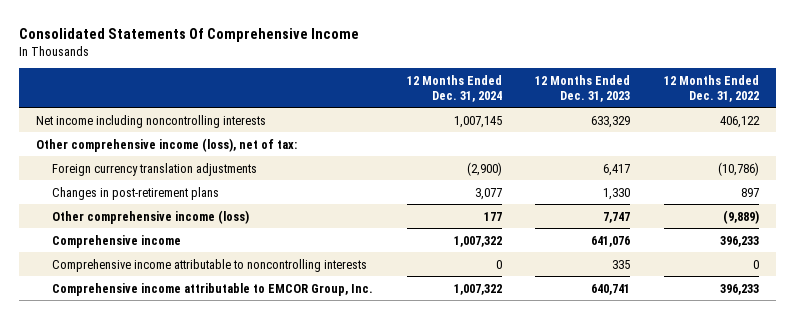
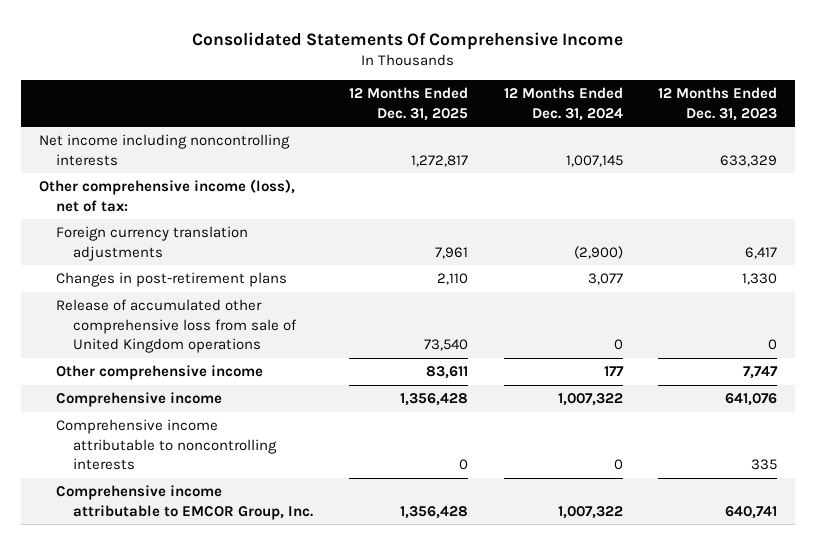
- | 12 Months Ended Dec. 31, 2024 | 12 Months Ended Dec. 31, 2023 | 12 Months Ended Dec. 31, 2022
+ | 12 Months Ended Dec. 31, 2025 | 12 Months Ended Dec. 31, 2024 | 12 Months Ended Dec. 31, 2023
- Other comprehensive income (loss) | 177 | 7,747 | (9,889)
+ Release of accumulated other comprehensive loss from sale of United Kingdom operations | 73,540 | 0 | 0
+ Other comprehensive income | 83,611 | 177 | 7,747

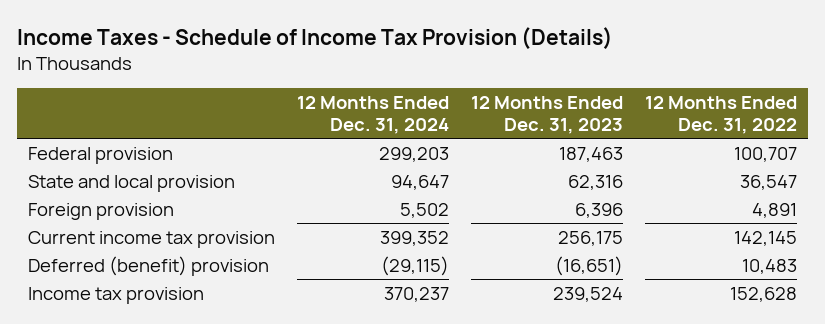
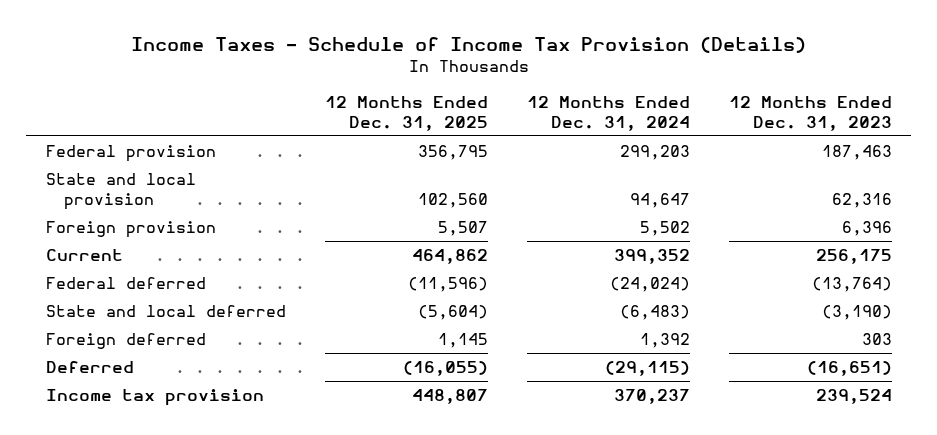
- | 12 Months Ended Dec. 31, 2024 | 12 Months Ended Dec. 31, 2023 | 12 Months Ended Dec. 31, 2022
+ | 12 Months Ended Dec. 31, 2025 | 12 Months Ended Dec. 31, 2024 | 12 Months Ended Dec. 31, 2023
- Current income tax provision | 399,352 | 256,175 | 142,145
- Deferred (benefit) provision | (29,115) | (16,651) | 10,483
+ Current | 464,862 | 399,352 | 256,175
+ Federal deferred | (11,596) | (24,024) | (13,764)
+ State and local deferred | (5,604) | (6,483) | (3,190)
+ Foreign deferred | 1,145 | 1,392 | 303
+ Deferred | (16,055) | (29,115) | (16,651)

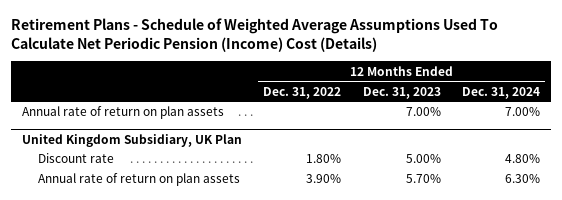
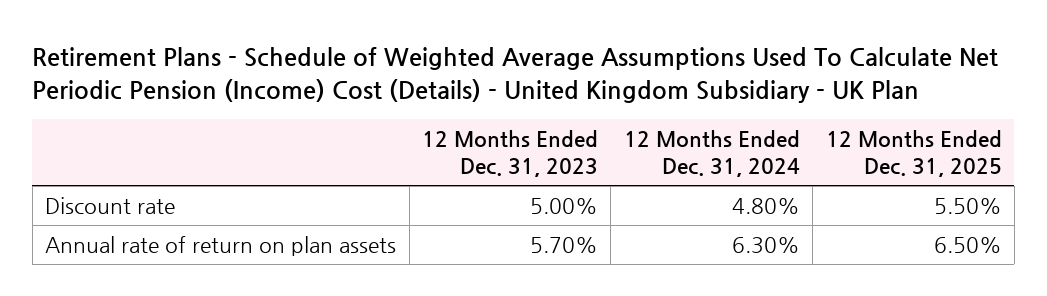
- Retirement Plans - Schedule of Weighted Average Assumptions Used To Calculate Net Periodic Pension (Income) Cost (Details)
+ Retirement Plans - Schedule of Weighted Average Assumptions Used To Calculate Net Periodic Pension (Income) Cost (Details) - United Kingdom Subsidiary - UK Plan
- | 12 Months Ended Dec. 31, 2022 | 12 Months Ended Dec. 31, 2023 | 12 Months Ended Dec. 31, 2024
+ | 12 Months Ended Dec. 31, 2023 | 12 Months Ended Dec. 31, 2024 | 12 Months Ended Dec. 31, 2025
- Annual rate of return on plan assets | | 7.00% | 7.00%
- United Kingdom Subsidiary, UK Plan

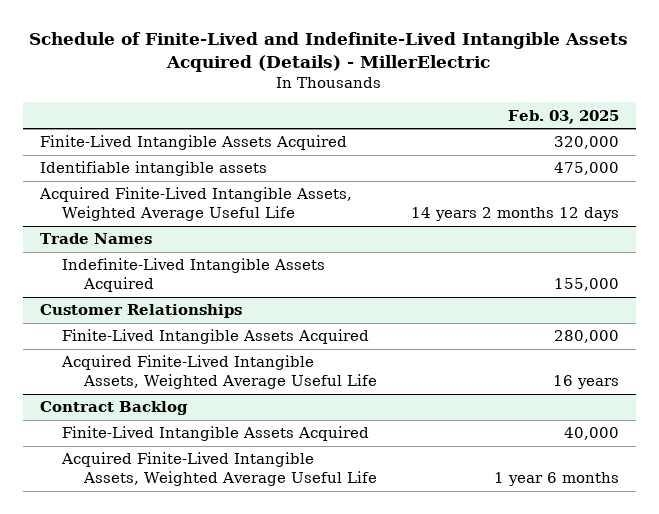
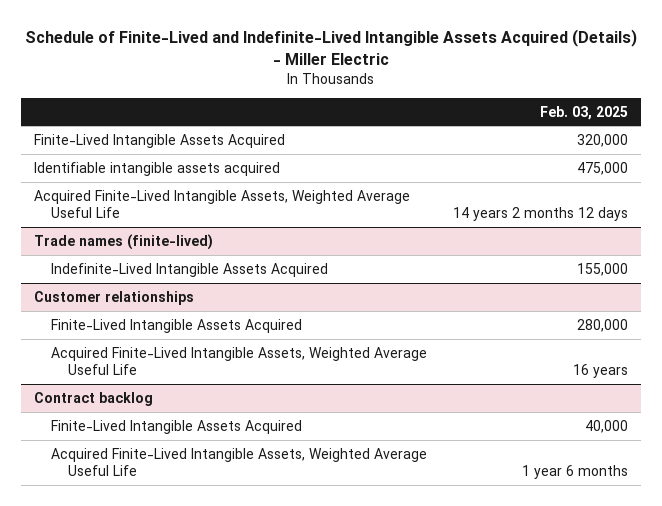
- Schedule of Finite-Lived and Indefinite-Lived Intangible Assets Acquired (Details) - MillerElectric
+ Schedule of Finite-Lived and Indefinite-Lived Intangible Assets Acquired (Details) - Miller Electric
- Identifiable intangible assets | 475,000
+ Identifiable intangible assets acquired | 475,000
- Trade Names
+ Trade names (finite-lived)
- Customer Relationships
+ Customer relationships
- Contract Backlog
+ Contract backlog

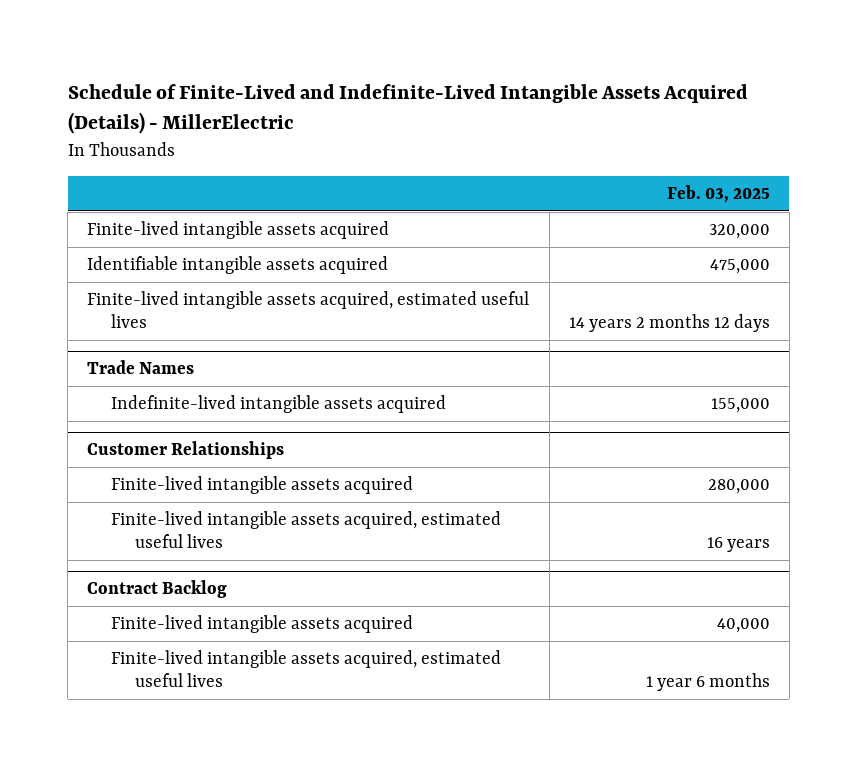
- Schedule of Finite-Lived and Indefinite-Lived Intangible Assets Acquired (Details) - Miller Electric
+ Schedule of Finite-Lived and Indefinite-Lived Intangible Assets Acquired (Details) - MillerElectric
- Finite-Lived Intangible Assets Acquired | 320,000
+ Finite-lived intangible assets acquired | 320,000
- Acquired Finite-Lived Intangible Assets, Weighted Average Useful Life | 14 years 2 months 12 days
- Trade names (finite-lived)
- Indefinite-Lived Intangible Assets Acquired | 155,000
- Customer relationships
- Finite-Lived Intangible Assets Acquired | 280,000
- Acquired Finite-Lived Intangible Assets, Weighted Average Useful Life | 16 years
- Contract backlog
- Finite-Lived Intangible Assets Acquired | 40,000
- Acquired Finite-Lived Intangible Assets, Weighted Average Useful Life | 1 year 6 months
+ Finite-lived intangible assets acquired, estimated useful lives | 14 years 2 months 12 days
+ Trade Names
+ Indefinite-lived intangible assets acquired | 155,000
+ Customer Relationships
+ Finite-lived intangible assets acquired | 280,000
+ Finite-lived intangible assets acquired, estimated useful lives | 16 years
+ Contract Backlog
+ Finite-lived intangible assets acquired | 40,000
+ Finite-lived intangible assets acquired, estimated useful lives | 1 year 6 months

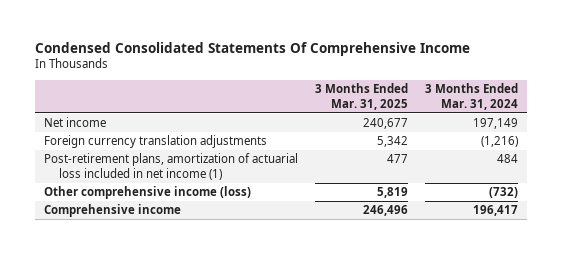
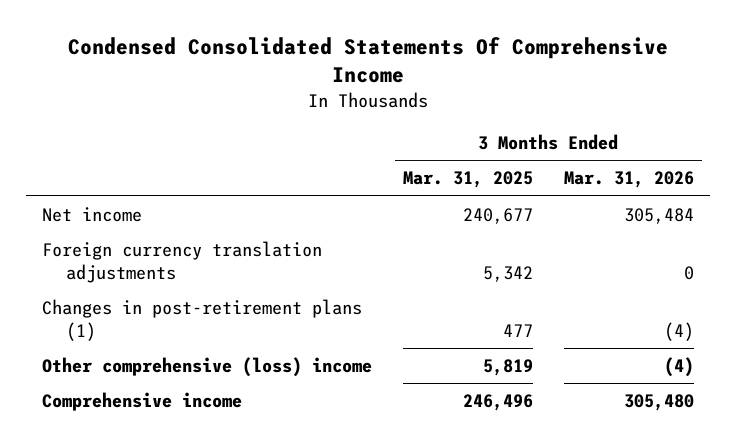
- | 3 Months Ended Mar. 31, 2025 | 3 Months Ended Mar. 31, 2024
+ | 3 Months Ended Mar. 31, 2025 | 3 Months Ended Mar. 31, 2026
- Post-retirement plans, amortization of actuarial loss included in net income (1) | 477 | 484
- Other comprehensive income (loss) | 5,819 | (732)
+ Changes in post-retirement plans (1) | 477 | (4)
+ Other comprehensive (loss) income | 5,819 | (4)

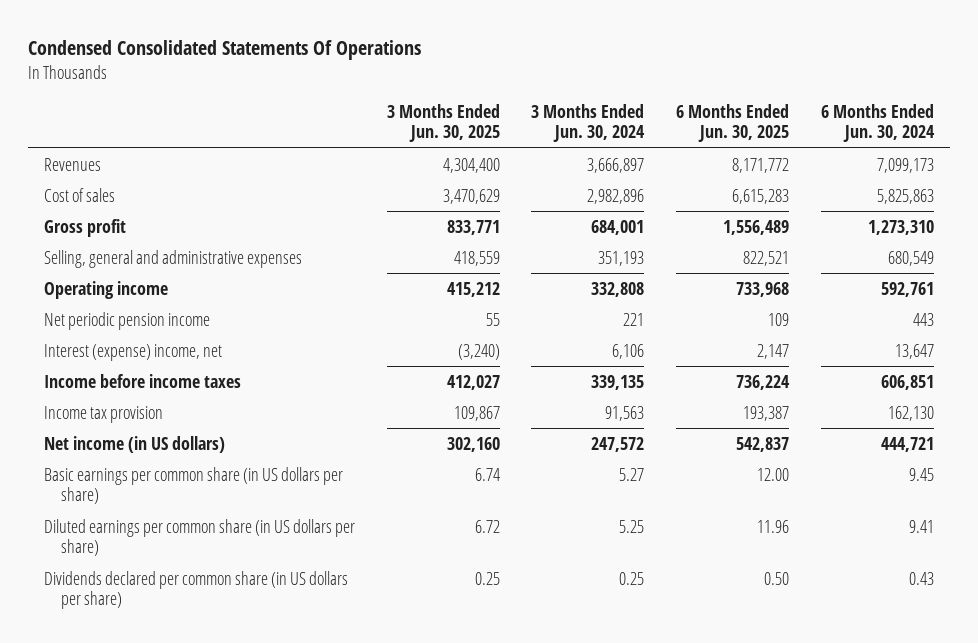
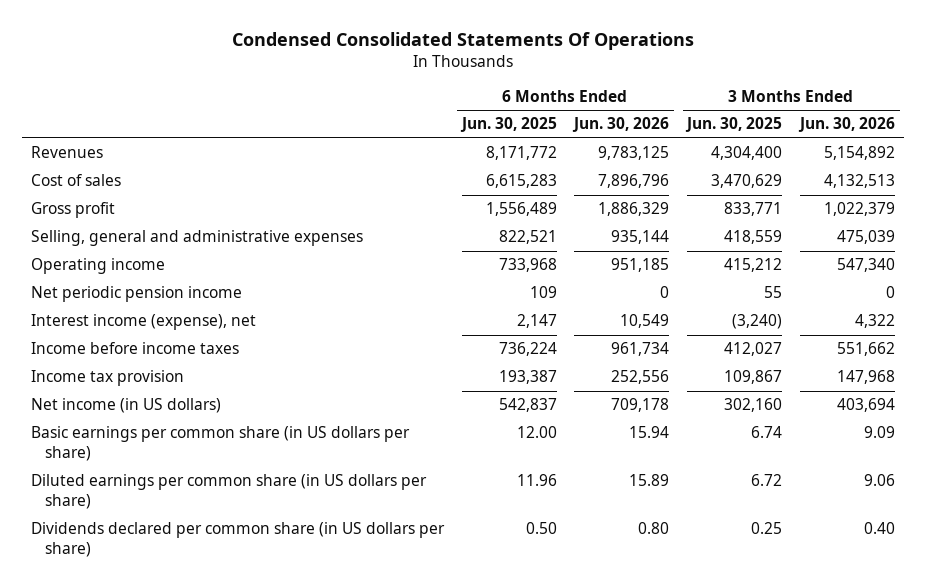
- | 3 Months Ended Jun. 30, 2025 | 3 Months Ended Jun. 30, 2024 | 6 Months Ended Jun. 30, 2025 | 6 Months Ended Jun. 30, 2024
+ | 6 Months Ended Jun. 30, 2025 | 6 Months Ended Jun. 30, 2026 | 3 Months Ended Jun. 30, 2025 | 3 Months Ended Jun. 30, 2026
- Interest (expense) income, net | (3,240) | 6,106 | 2,147 | 13,647
+ Interest income (expense), net | 2,147 | 10,549 | (3,240) | 4,322

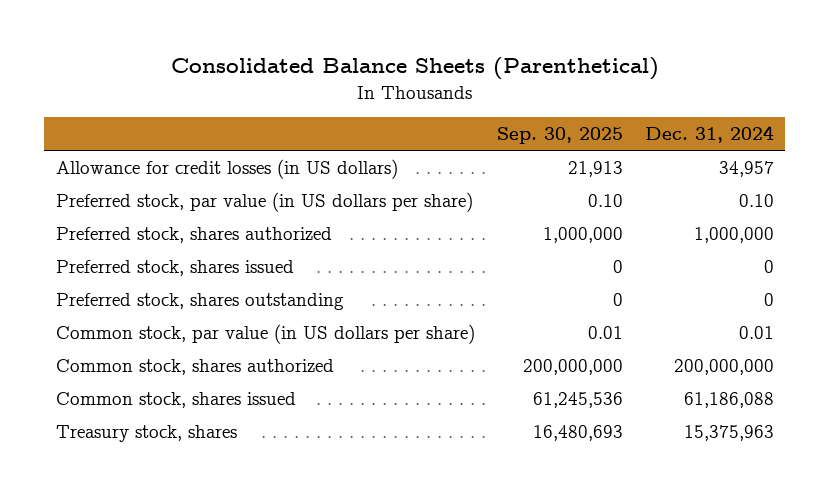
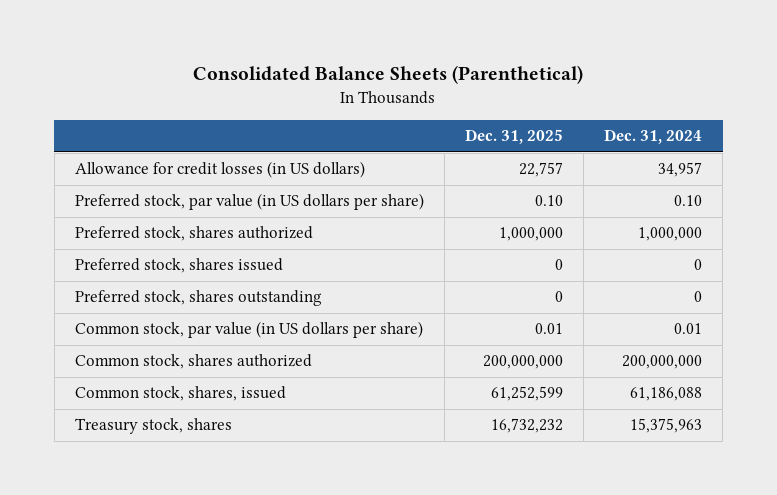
- | Sep. 30, 2025 | Dec. 31, 2024
+ | Dec. 31, 2025 | Dec. 31, 2024
- Common stock, shares issued | 61,245,536 | 61,186,088
+ Common stock, shares, issued | 61,252,599 | 61,186,088

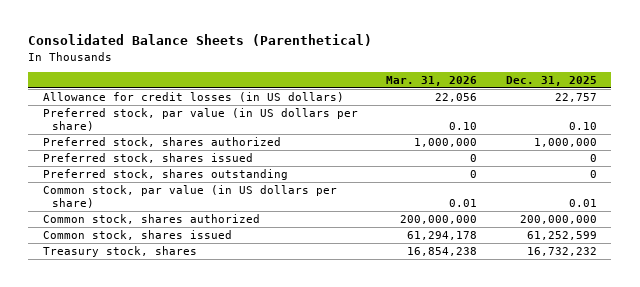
- | Dec. 31, 2025 | Dec. 31, 2024
+ | Mar. 31, 2026 | Dec. 31, 2025
- Common stock, shares, issued | 61,252,599 | 61,186,088
+ Common stock, shares issued | 61,294,178 | 61,252,599

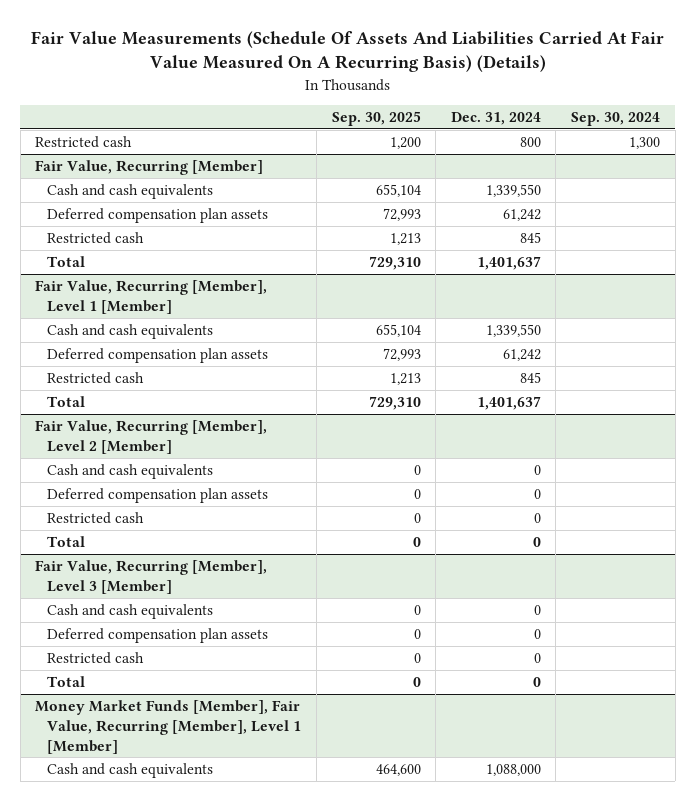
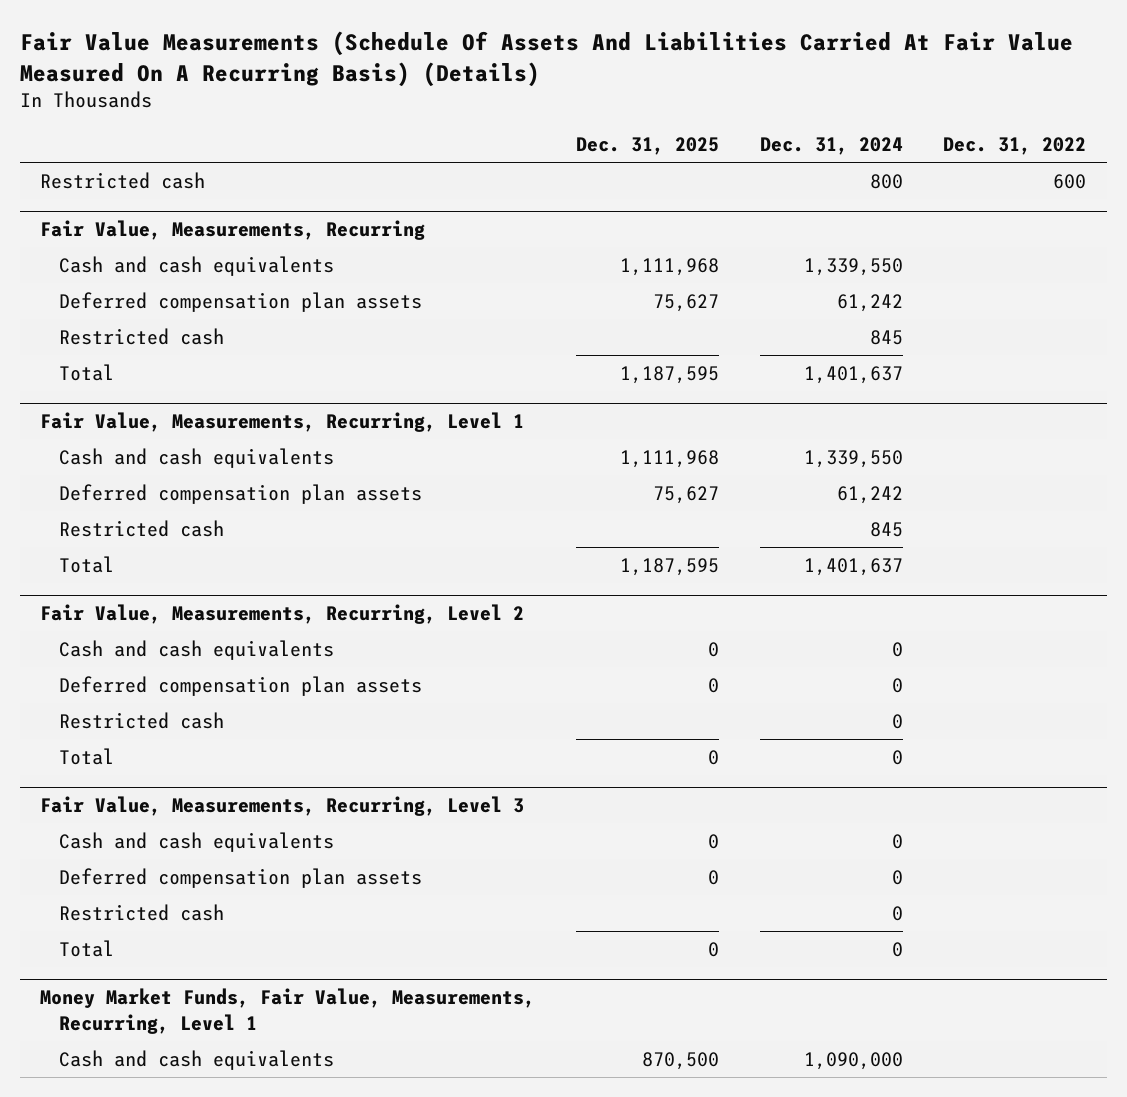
- | Sep. 30, 2025 | Dec. 31, 2024 | Sep. 30, 2024
+ | Dec. 31, 2025 | Dec. 31, 2024 | Dec. 31, 2022
- Fair Value, Recurring [Member]
+ Fair Value, Measurements, Recurring
- Fair Value, Recurring [Member], Level 1 [Member]
+ Fair Value, Measurements, Recurring, Level 1
- Fair Value, Recurring [Member], Level 2 [Member]
+ Fair Value, Measurements, Recurring, Level 2
- Fair Value, Recurring [Member], Level 3 [Member]
+ Fair Value, Measurements, Recurring, Level 3
- Money Market Funds [Member], Fair Value, Recurring [Member], Level 1 [Member]
- Cash and cash equivalents | 464,600 | 1,088,000 |
+ Money Market Funds, Fair Value, Measurements, Recurring, Level 1
+ Cash and cash equivalents | 870,500 | 1,090,000 |

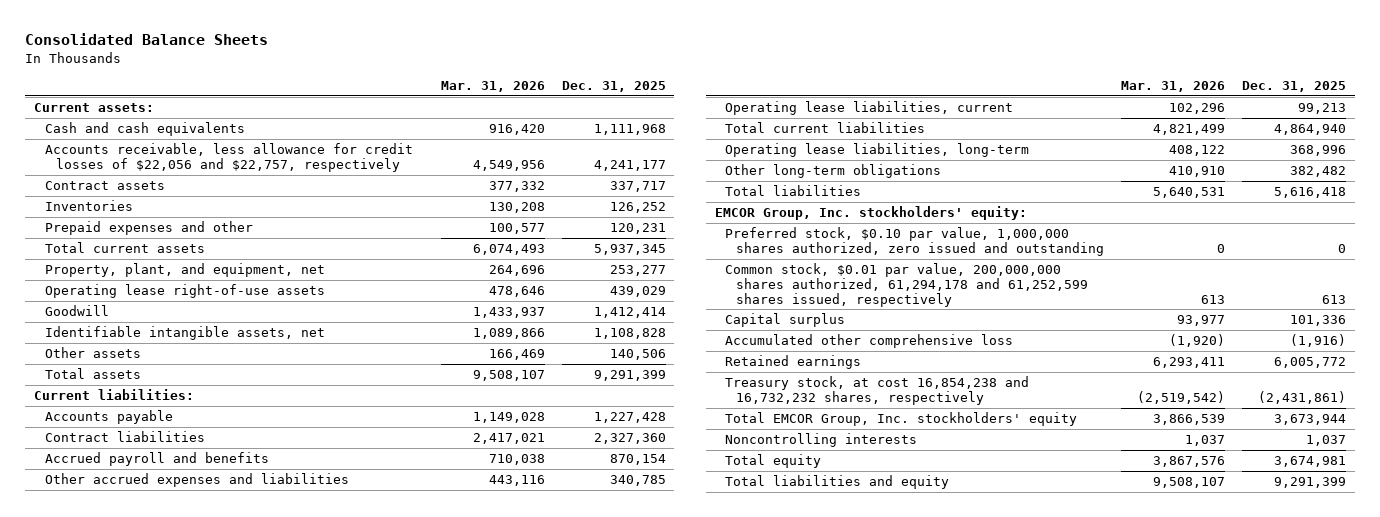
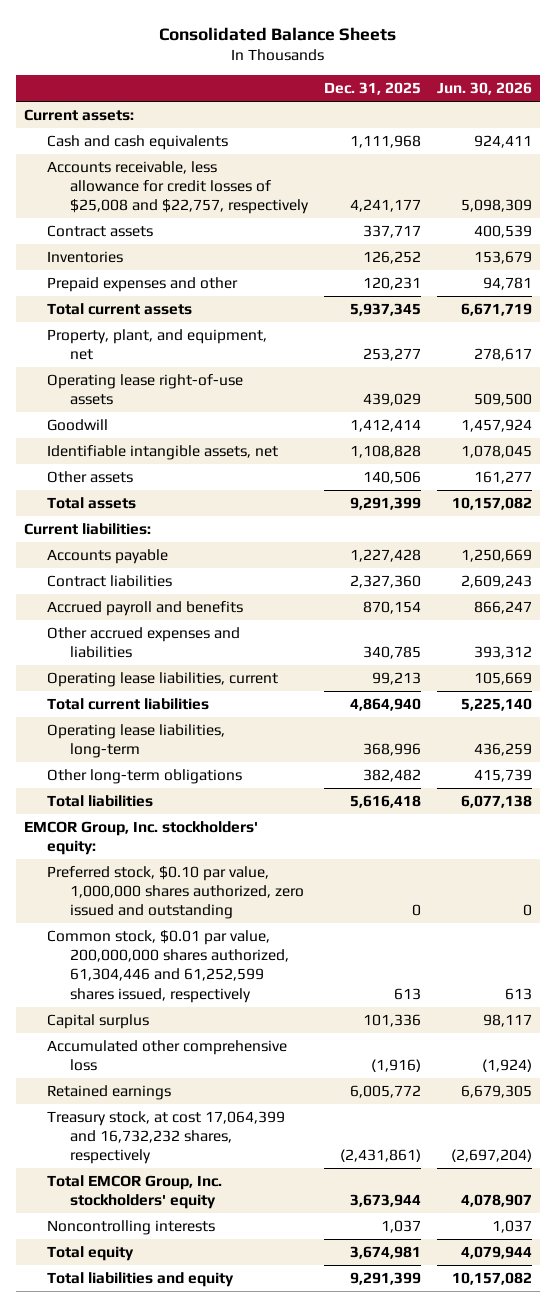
- | Mar. 31, 2026 | Dec. 31, 2025
+ | Dec. 31, 2025 | Jun. 30, 2026
- Accounts receivable, less allowance for credit losses of $22,056 and $22,757, respectively | 4,549,956 | 4,241,177
+ Accounts receivable, less allowance for credit losses of $25,008 and $22,757, respectively | 4,241,177 | 5,098,309
- Common stock, $0.01 par value, 200,000,000 shares authorized, 61,294,178 and 61,252,599 shares issued, respectively | 613 | 613
+ Common stock, $0.01 par value, 200,000,000 shares authorized, 61,304,446 and 61,252,599 shares issued, respectively | 613 | 613
- Treasury stock, at cost 16,854,238 and 16,732,232 shares, respectively | (2,519,542) | (2,431,861)
+ Treasury stock, at cost 17,064,399 and 16,732,232 shares, respectively | (2,431,861) | (2,697,204)

